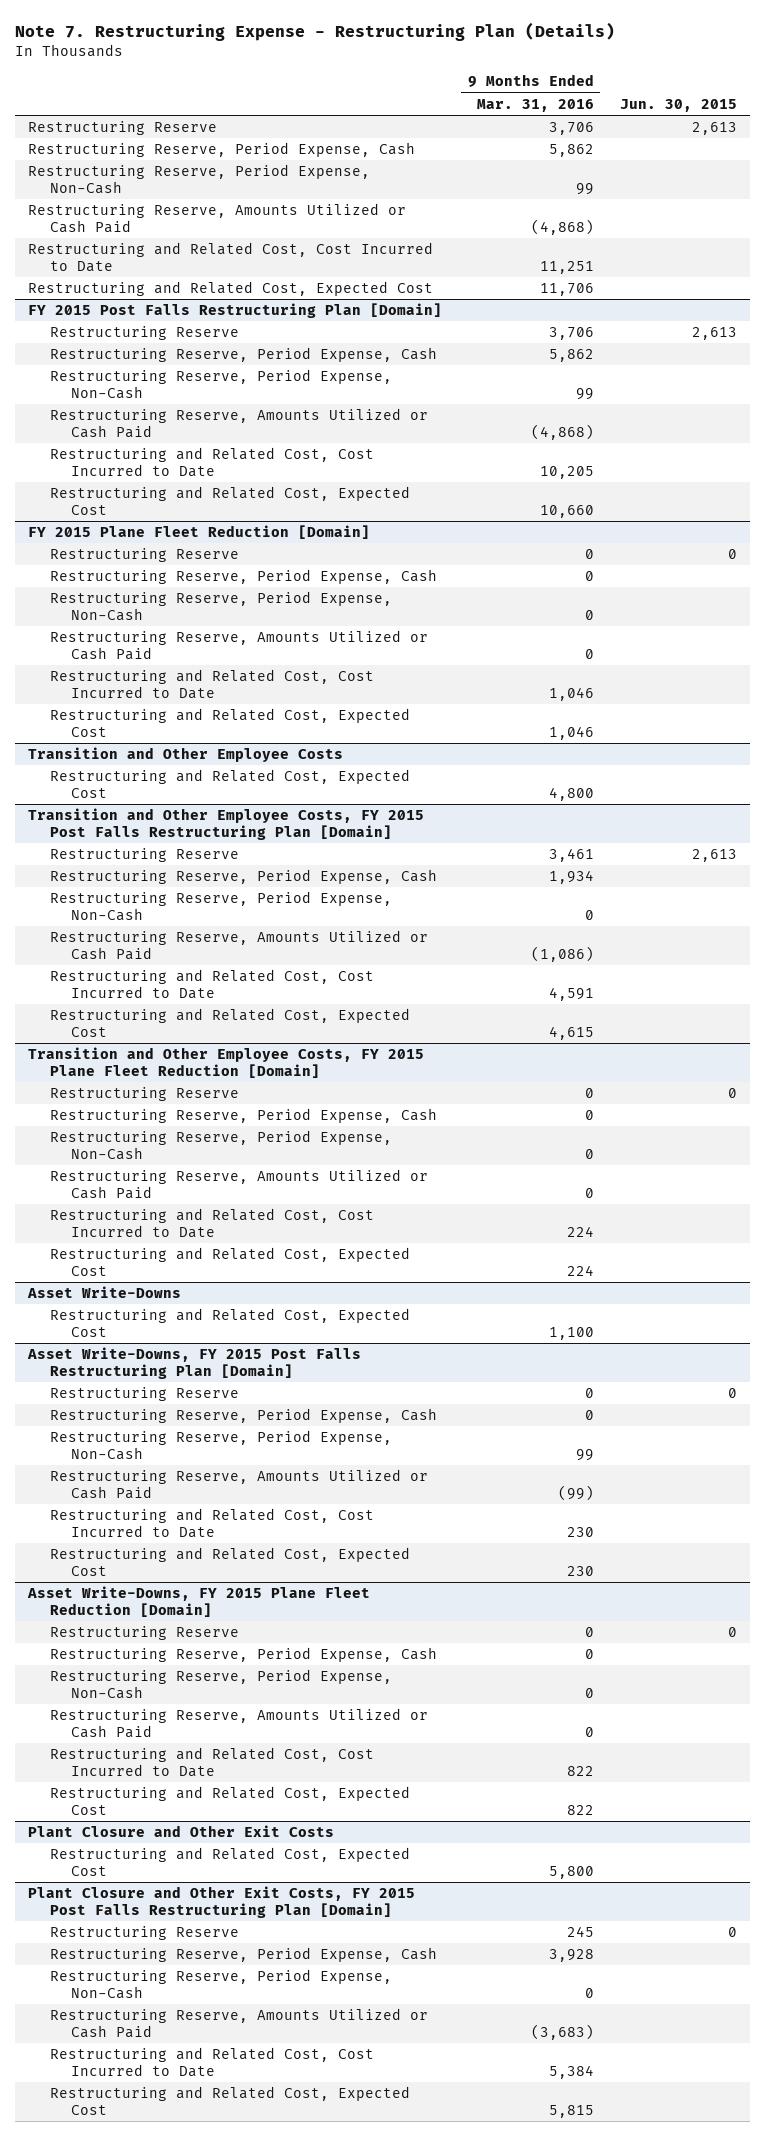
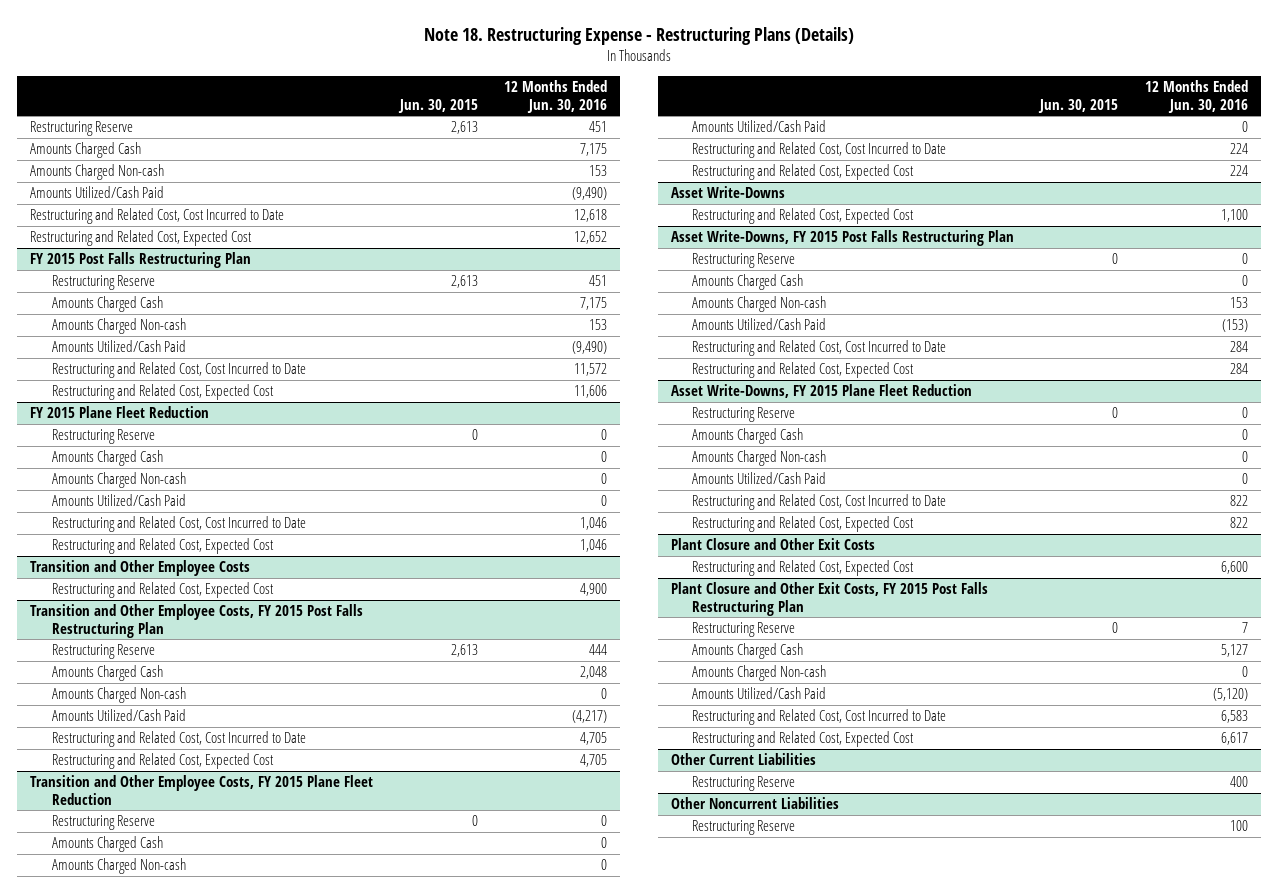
- Note 7. Restructuring Expense - Restructuring Plan (Details)
+ Note 18. Restructuring Expense - Restructuring Plans (Details)
- | 9 Months Ended Mar. 31, 2016 | Jun. 30, 2015
+ | Jun. 30, 2015 | 12 Months Ended Jun. 30, 2016
- Restructuring Reserve, Period Expense, Cash | 5,862 |
- Restructuring Reserve, Period Expense, Non-Cash | 99 |
- Restructuring Reserve, Amounts Utilized or Cash Paid | (4,868) |
+ Amounts Charged Cash | | 7,175
+ Amounts Charged Non-cash | | 153
+ Amounts Utilized/Cash Paid | | (9,490)
- FY 2015 Post Falls Restructuring Plan [Domain]
+ FY 2015 Post Falls Restructuring Plan
- Restructuring Reserve, Period Expense, Cash | 5,862 |
- Restructuring Reserve, Period Expense, Non-Cash | 99 |
- Restructuring Reserve, Amounts Utilized or Cash Paid | (4,868) |
+ Amounts Charged Cash | | 7,175
+ Amounts Charged Non-cash | | 153
+ Amounts Utilized/Cash Paid | | (9,490)
- FY 2015 Plane Fleet Reduction [Domain]
+ FY 2015 Plane Fleet Reduction
- Restructuring Reserve, Period Expense, Cash | 0 |
- Restructuring Reserve, Period Expense, Non-Cash | 0 |
- Restructuring Reserve, Amounts Utilized or Cash Paid | 0 |
+ Amounts Charged Cash | | 0
+ Amounts Charged Non-cash | | 0
+ Amounts Utilized/Cash Paid | | 0
- Transition and Other Employee Costs, FY 2015 Post Falls Restructuring Plan [Domain]
+ Transition and Other Employee Costs, FY 2015 Post Falls Restructuring Plan
- Restructuring Reserve, Period Expense, Cash | 1,934 |
- Restructuring Reserve, Period Expense, Non-Cash | 0 |
- Restructuring Reserve, Amounts Utilized or Cash Paid | (1,086) |
+ Amounts Charged Cash | | 2,048
+ Amounts Charged Non-cash | | 0
+ Amounts Utilized/Cash Paid | | (4,217)
- Transition and Other Employee Costs, FY 2015 Plane Fleet Reduction [Domain]
+ Transition and Other Employee Costs, FY 2015 Plane Fleet Reduction
- Restructuring Reserve, Period Expense, Cash | 0 |
- Restructuring Reserve, Period Expense, Non-Cash | 0 |
- Restructuring Reserve, Amounts Utilized or Cash Paid | 0 |
+ Amounts Charged Cash | | 0
+ Amounts Charged Non-cash | | 0
+ Amounts Utilized/Cash Paid | | 0
- Asset Write-Downs, FY 2015 Post Falls Restructuring Plan [Domain]
+ Asset Write-Downs, FY 2015 Post Falls Restructuring Plan
- Restructuring Reserve, Period Expense, Cash | 0 |
- Restructuring Reserve, Period Expense, Non-Cash | 99 |
- Restructuring Reserve, Amounts Utilized or Cash Paid | (99) |
+ Amounts Charged Cash | | 0
+ Amounts Charged Non-cash | | 153
+ Amounts Utilized/Cash Paid | | (153)
- Asset Write-Downs, FY 2015 Plane Fleet Reduction [Domain]
+ Asset Write-Downs, FY 2015 Plane Fleet Reduction
- Restructuring Reserve, Period Expense, Cash | 0 |
- Restructuring Reserve, Period Expense, Non-Cash | 0 |
- Restructuring Reserve, Amounts Utilized or Cash Paid | 0 |
+ Amounts Charged Cash | | 0
+ Amounts Charged Non-cash | | 0
+ Amounts Utilized/Cash Paid | | 0
- Plant Closure and Other Exit Costs, FY 2015 Post Falls Restructuring Plan [Domain]
+ Plant Closure and Other Exit Costs, FY 2015 Post Falls Restructuring Plan
- Restructuring Reserve, Period Expense, Cash | 3,928 |
- Restructuring Reserve, Period Expense, Non-Cash | 0 |
- Restructuring Reserve, Amounts Utilized or Cash Paid | (3,683) |
+ Amounts Charged Cash | | 5,127
+ Amounts Charged Non-cash | | 0
+ Amounts Utilized/Cash Paid | | (5,120)
+ Other Current Liabilities
+ Restructuring Reserve | | 400
+ Other Noncurrent Liabilities
+ Restructuring Reserve | | 100

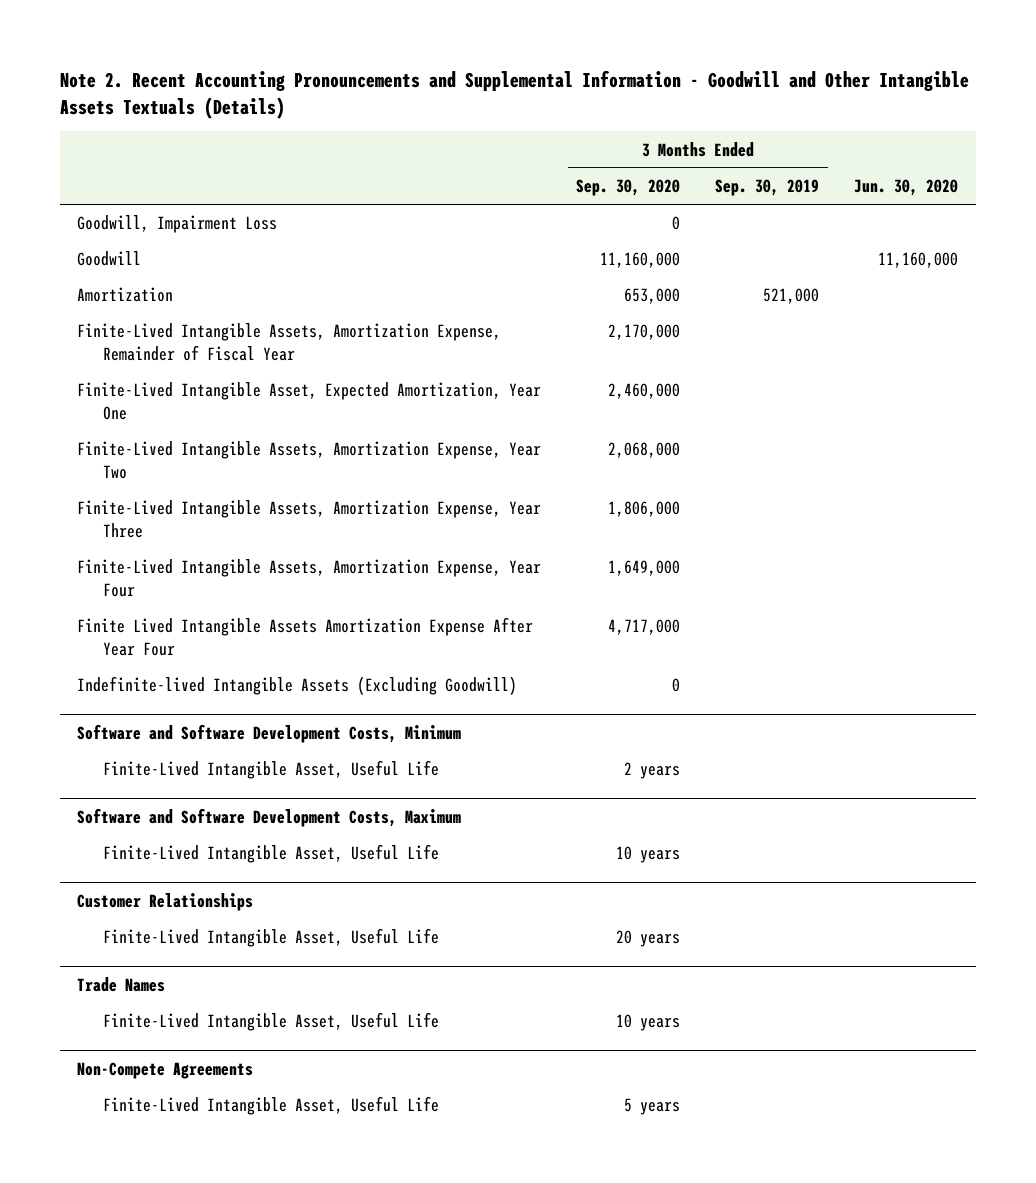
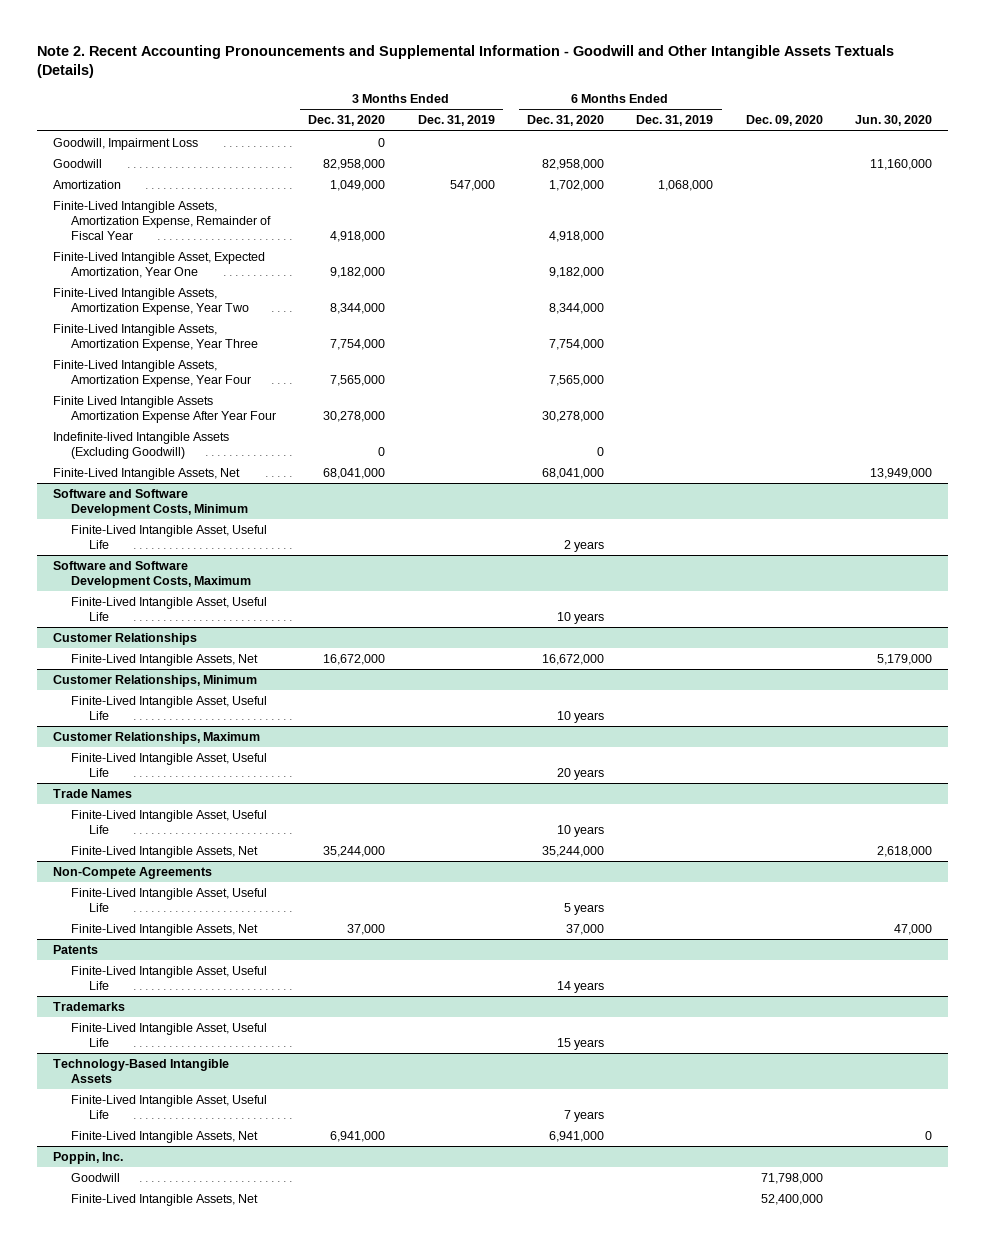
- | 3 Months Ended Sep. 30, 2020 | 3 Months Ended Sep. 30, 2019 | Jun. 30, 2020
+ | 3 Months Ended Dec. 31, 2020 | 3 Months Ended Dec. 31, 2019 | 6 Months Ended Dec. 31, 2020 | 6 Months Ended Dec. 31, 2019 | Dec. 09, 2020 | Jun. 30, 2020
+ Finite-Lived Intangible Assets, Net | 68,041,000 | | 68,041,000 | | | 13,949,000
@ Customer Relationships
- Finite-Lived Intangible Asset, Useful Life | 20 years | |
+ Finite-Lived Intangible Assets, Net | 16,672,000 | | 16,672,000 | | | 5,179,000
+ Customer Relationships, Minimum
+ Finite-Lived Intangible Asset, Useful Life | | | 10 years | | |
+ Customer Relationships, Maximum
+ Finite-Lived Intangible Asset, Useful Life | | | 20 years | | |
@ Trade Names
+ Finite-Lived Intangible Assets, Net | 35,244,000 | | 35,244,000 | | | 2,618,000
@ Non-Compete Agreements
+ Finite-Lived Intangible Assets, Net | 37,000 | | 37,000 | | | 47,000
+ Patents
+ Finite-Lived Intangible Asset, Useful Life | | | 14 years | | |
+ Trademarks
+ Finite-Lived Intangible Asset, Useful Life | | | 15 years | | |
+ Technology-Based Intangible Assets
+ Finite-Lived Intangible Asset, Useful Life | | | 7 years | | |
+ Finite-Lived Intangible Assets, Net | 6,941,000 | | 6,941,000 | | | 0
+ Poppin, Inc.
+ Goodwill | | | | | 71,798,000 |
+ Finite-Lived Intangible Assets, Net | | | | | 52,400,000 |

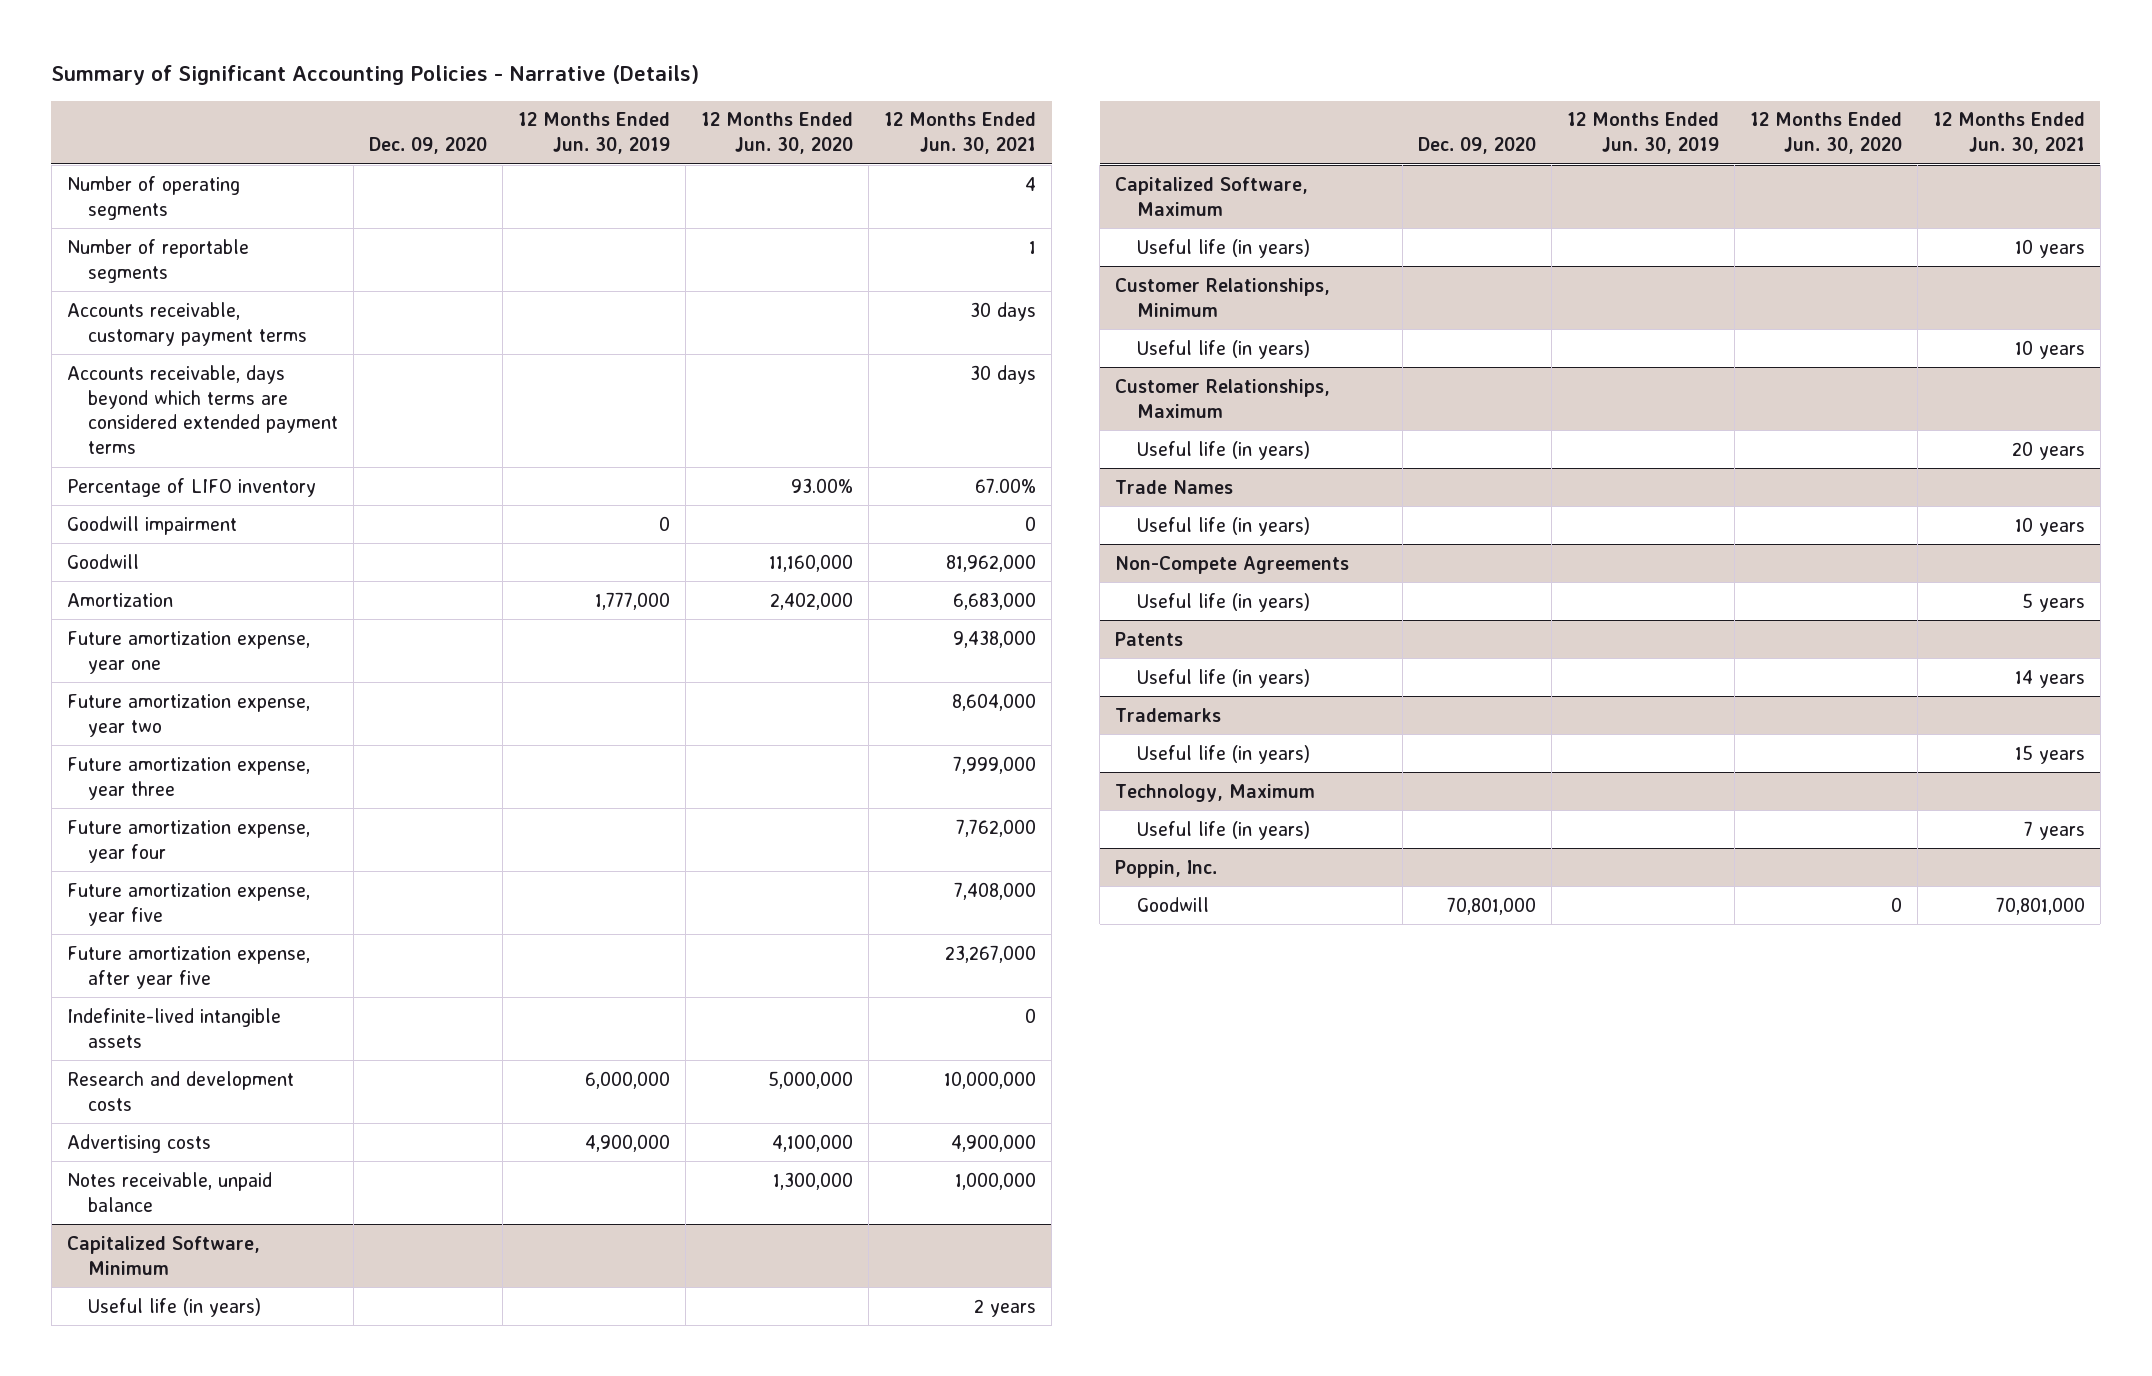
- Note 2. Recent Accounting Pronouncements and Supplemental Information - Goodwill and Other Intangible Assets Textuals (Details)
+ Summary of Significant Accounting Policies - Narrative (Details)
- | 3 Months Ended Dec. 31, 2020 | 3 Months Ended Dec. 31, 2019 | 6 Months Ended Dec. 31, 2020 | 6 Months Ended Dec. 31, 2019 | Dec. 09, 2020 | Jun. 30, 2020
+ | Dec. 09, 2020 | 12 Months Ended Jun. 30, 2019 | 12 Months Ended Jun. 30, 2020 | 12 Months Ended Jun. 30, 2021
- Goodwill, Impairment Loss | 0 | | | | |
+ Number of operating segments | | | | 4
+ Number of reportable segments | | | | 1
+ Accounts receivable, customary payment terms | | | | 30 days
+ Accounts receivable, days beyond which terms are considered extended payment terms | | | | 30 days
+ Percentage of LIFO inventory | | | 93.00% | 67.00%
+ Goodwill impairment | | 0 | | 0
- Finite-Lived Intangible Assets, Amortization Expense, Remainder of Fiscal Year | 4,918,000 | | 4,918,000 | | |
- Finite-Lived Intangible Asset, Expected Amortization, Year One | 9,182,000 | | 9,182,000 | | |
- Finite-Lived Intangible Assets, Amortization Expense, Year Two | 8,344,000 | | 8,344,000 | | |
- Finite-Lived Intangible Assets, Amortization Expense, Year Three | 7,754,000 | | 7,754,000 | | |
- Finite-Lived Intangible Assets, Amortization Expense, Year Four | 7,565,000 | | 7,565,000 | | |
- Finite Lived Intangible Assets Amortization Expense After Year Four | 30,278,000 | | 30,278,000 | | |
- Indefinite-lived Intangible Assets (Excluding Goodwill) | 0 | | 0 | | |
- Finite-Lived Intangible Assets, Net | 68,041,000 | | 68,041,000 | | | 13,949,000
- Software and Software Development Costs, Minimum
- Finite-Lived Intangible Asset, Useful Life | | | 2 years | | |
- Software and Software Development Costs, Maximum
- Finite-Lived Intangible Asset, Useful Life | | | 10 years | | |
- Customer Relationships
- Finite-Lived Intangible Assets, Net | 16,672,000 | | 16,672,000 | | | 5,179,000
+ Future amortization expense, year one | | | | 9,438,000
+ Future amortization expense, year two | | | | 8,604,000
+ Future amortization expense, year three | | | | 7,999,000
+ Future amortization expense, year four | | | | 7,762,000
+ Future amortization expense, year five | | | | 7,408,000
+ Future amortization expense, after year five | | | | 23,267,000
+ Indefinite-lived intangible assets | | | | 0
+ Research and development costs | | 6,000,000 | 5,000,000 | 10,000,000
+ Advertising costs | | 4,900,000 | 4,100,000 | 4,900,000
+ Notes receivable, unpaid balance | | | 1,300,000 | 1,000,000
+ Capitalized Software, Minimum
+ Useful life (in years) | | | | 2 years
+ Capitalized Software, Maximum
+ Useful life (in years) | | | | 10 years
@ Customer Relationships, Minimum
- Finite-Lived Intangible Asset, Useful Life | | | 10 years | | |
+ Useful life (in years) | | | | 10 years
@ Customer Relationships, Maximum
- Finite-Lived Intangible Asset, Useful Life | | | 20 years | | |
+ Useful life (in years) | | | | 20 years
@ Trade Names
- Finite-Lived Intangible Asset, Useful Life | | | 10 years | | |
- Finite-Lived Intangible Assets, Net | 35,244,000 | | 35,244,000 | | | 2,618,000
+ Useful life (in years) | | | | 10 years
@ Non-Compete Agreements
- Finite-Lived Intangible Asset, Useful Life | | | 5 years | | |
- Finite-Lived Intangible Assets, Net | 37,000 | | 37,000 | | | 47,000
+ Useful life (in years) | | | | 5 years
@ Patents
- Finite-Lived Intangible Asset, Useful Life | | | 14 years | | |
+ Useful life (in years) | | | | 14 years
@ Trademarks
- Finite-Lived Intangible Asset, Useful Life | | | 15 years | | |
- Technology-Based Intangible Assets
- Finite-Lived Intangible Asset, Useful Life | | | 7 years | | |
- Finite-Lived Intangible Assets, Net | 6,941,000 | | 6,941,000 | | | 0
@ Trademarks
+ Useful life (in years) | | | | 15 years
+ Technology, Maximum
+ Useful life (in years) | | | | 7 years
@ Poppin, Inc.
- Goodwill | | | | | 71,798,000 |
- Finite-Lived Intangible Assets, Net | | | | | 52,400,000 |
+ Goodwill | 70,801,000 | | 0 | 70,801,000

